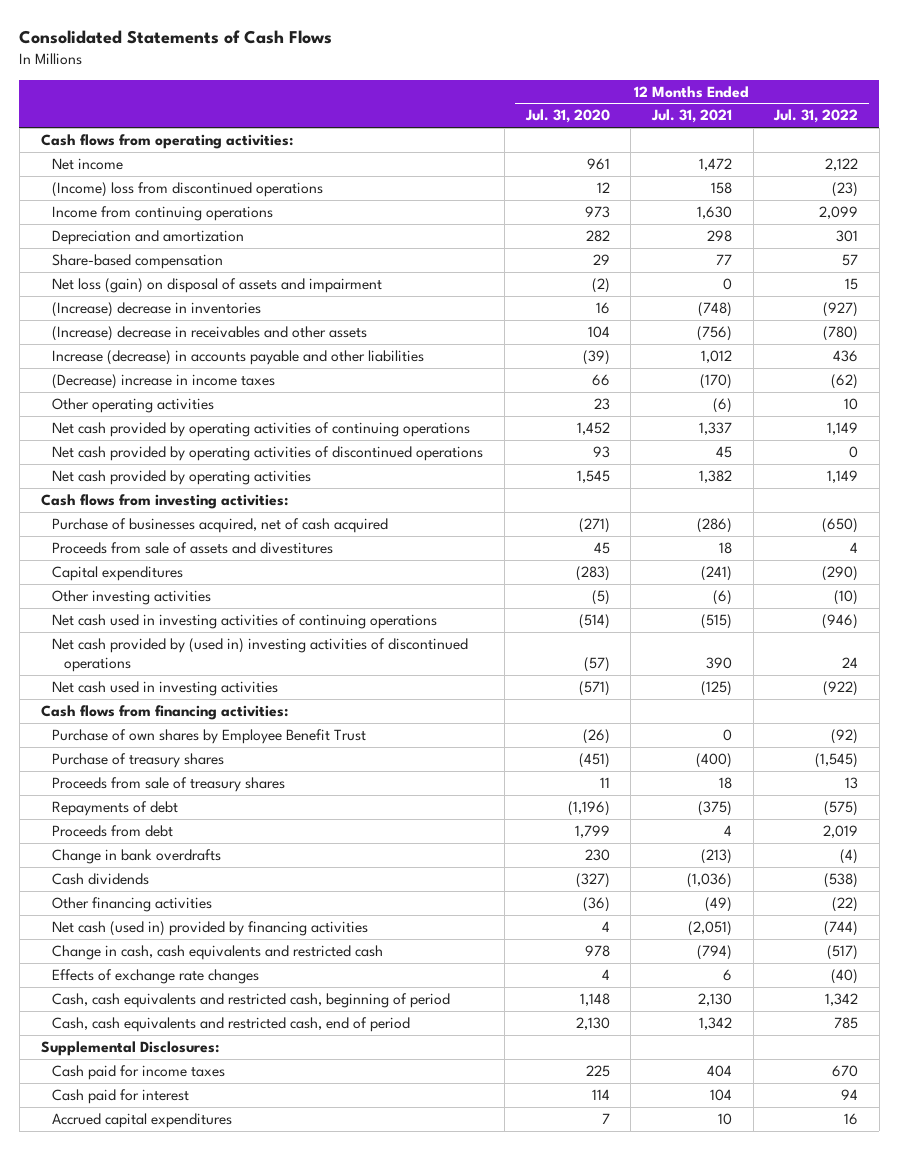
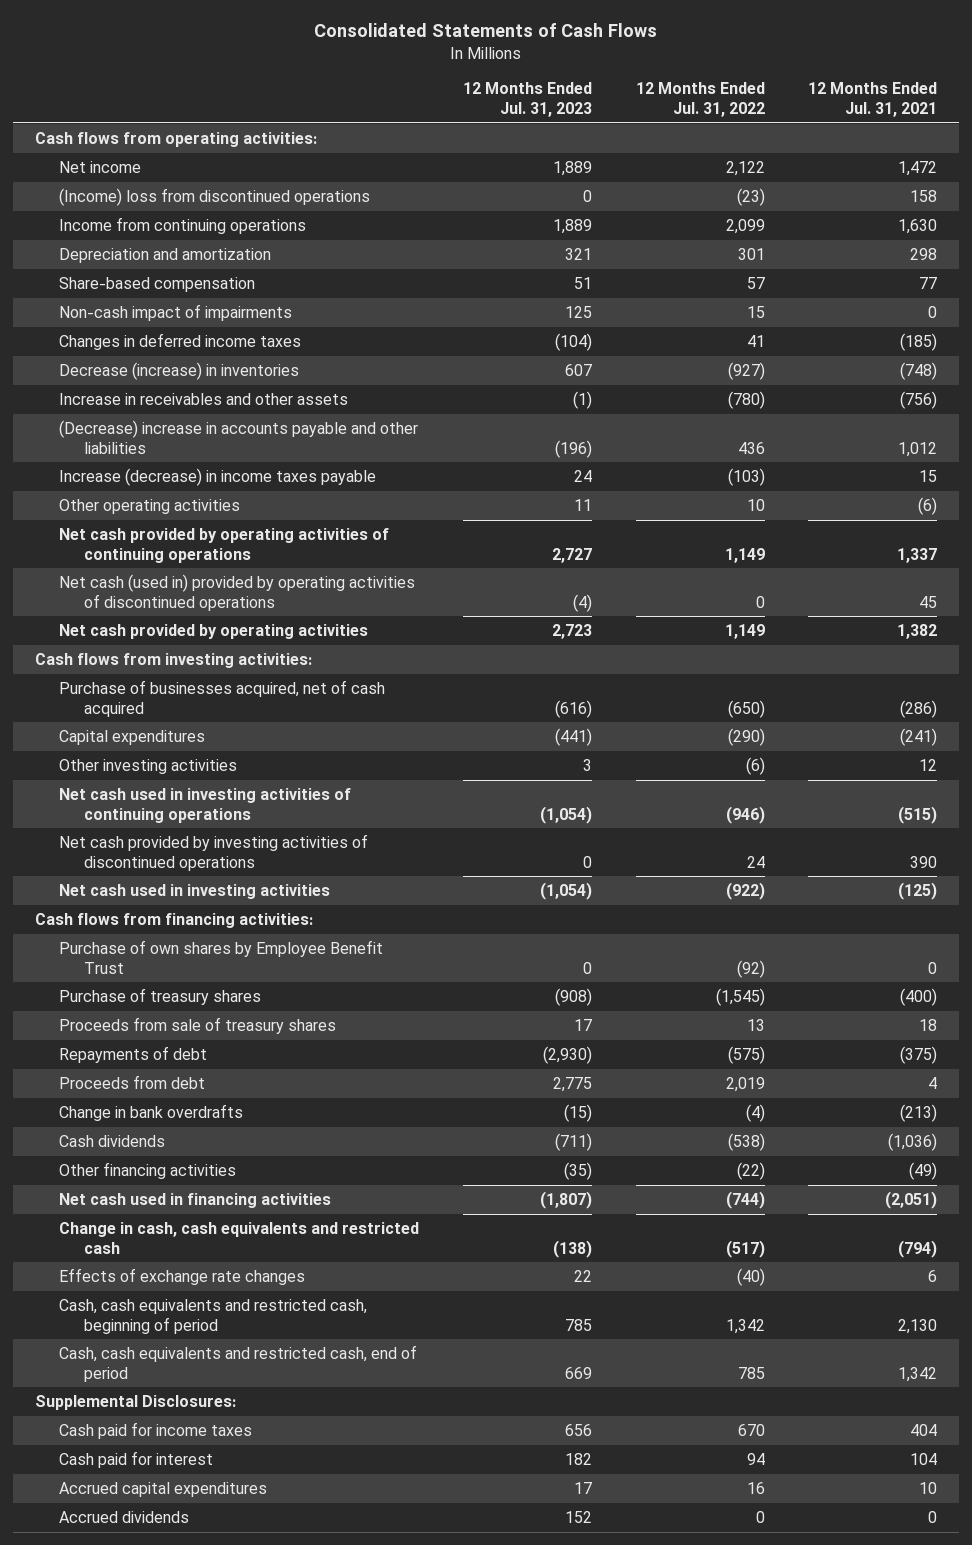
- | 12 Months Ended Jul. 31, 2020 | 12 Months Ended Jul. 31, 2021 | 12 Months Ended Jul. 31, 2022
+ | 12 Months Ended Jul. 31, 2023 | 12 Months Ended Jul. 31, 2022 | 12 Months Ended Jul. 31, 2021
- Net loss (gain) on disposal of assets and impairment | (2) | 0 | 15
- (Increase) decrease in inventories | 16 | (748) | (927)
- (Increase) decrease in receivables and other assets | 104 | (756) | (780)
- Increase (decrease) in accounts payable and other liabilities | (39) | 1,012 | 436
- (Decrease) increase in income taxes | 66 | (170) | (62)
+ Non-cash impact of impairments | 125 | 15 | 0
+ Changes in deferred income taxes | (104) | 41 | (185)
+ Decrease (increase) in inventories | 607 | (927) | (748)
+ Increase in receivables and other assets | (1) | (780) | (756)
+ (Decrease) increase in accounts payable and other liabilities | (196) | 436 | 1,012
+ Increase (decrease) in income taxes payable | 24 | (103) | 15
- Net cash provided by operating activities of discontinued operations | 93 | 45 | 0
+ Net cash (used in) provided by operating activities of discontinued operations | (4) | 0 | 45
- Proceeds from sale of assets and divestitures | 45 | 18 | 4
- Other investing activities | (5) | (6) | (10)
+ Other investing activities | 3 | (6) | 12
- Net cash provided by (used in) investing activities of discontinued operations | (57) | 390 | 24
+ Net cash provided by investing activities of discontinued operations | 0 | 24 | 390
- Net cash (used in) provided by financing activities | 4 | (2,051) | (744)
+ Net cash used in financing activities | (1,807) | (744) | (2,051)
+ Accrued dividends | 152 | 0 | 0

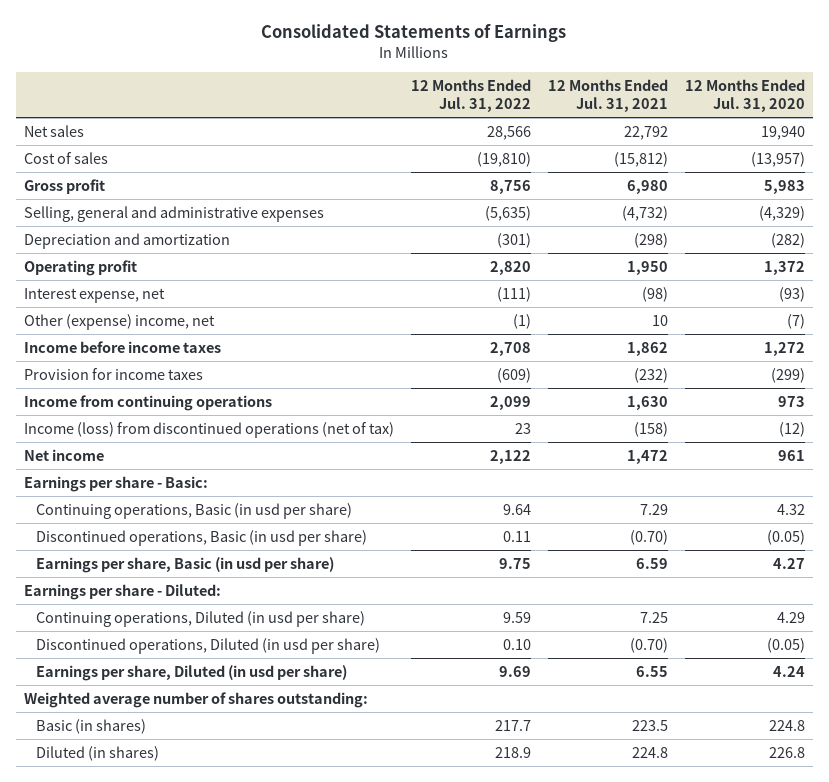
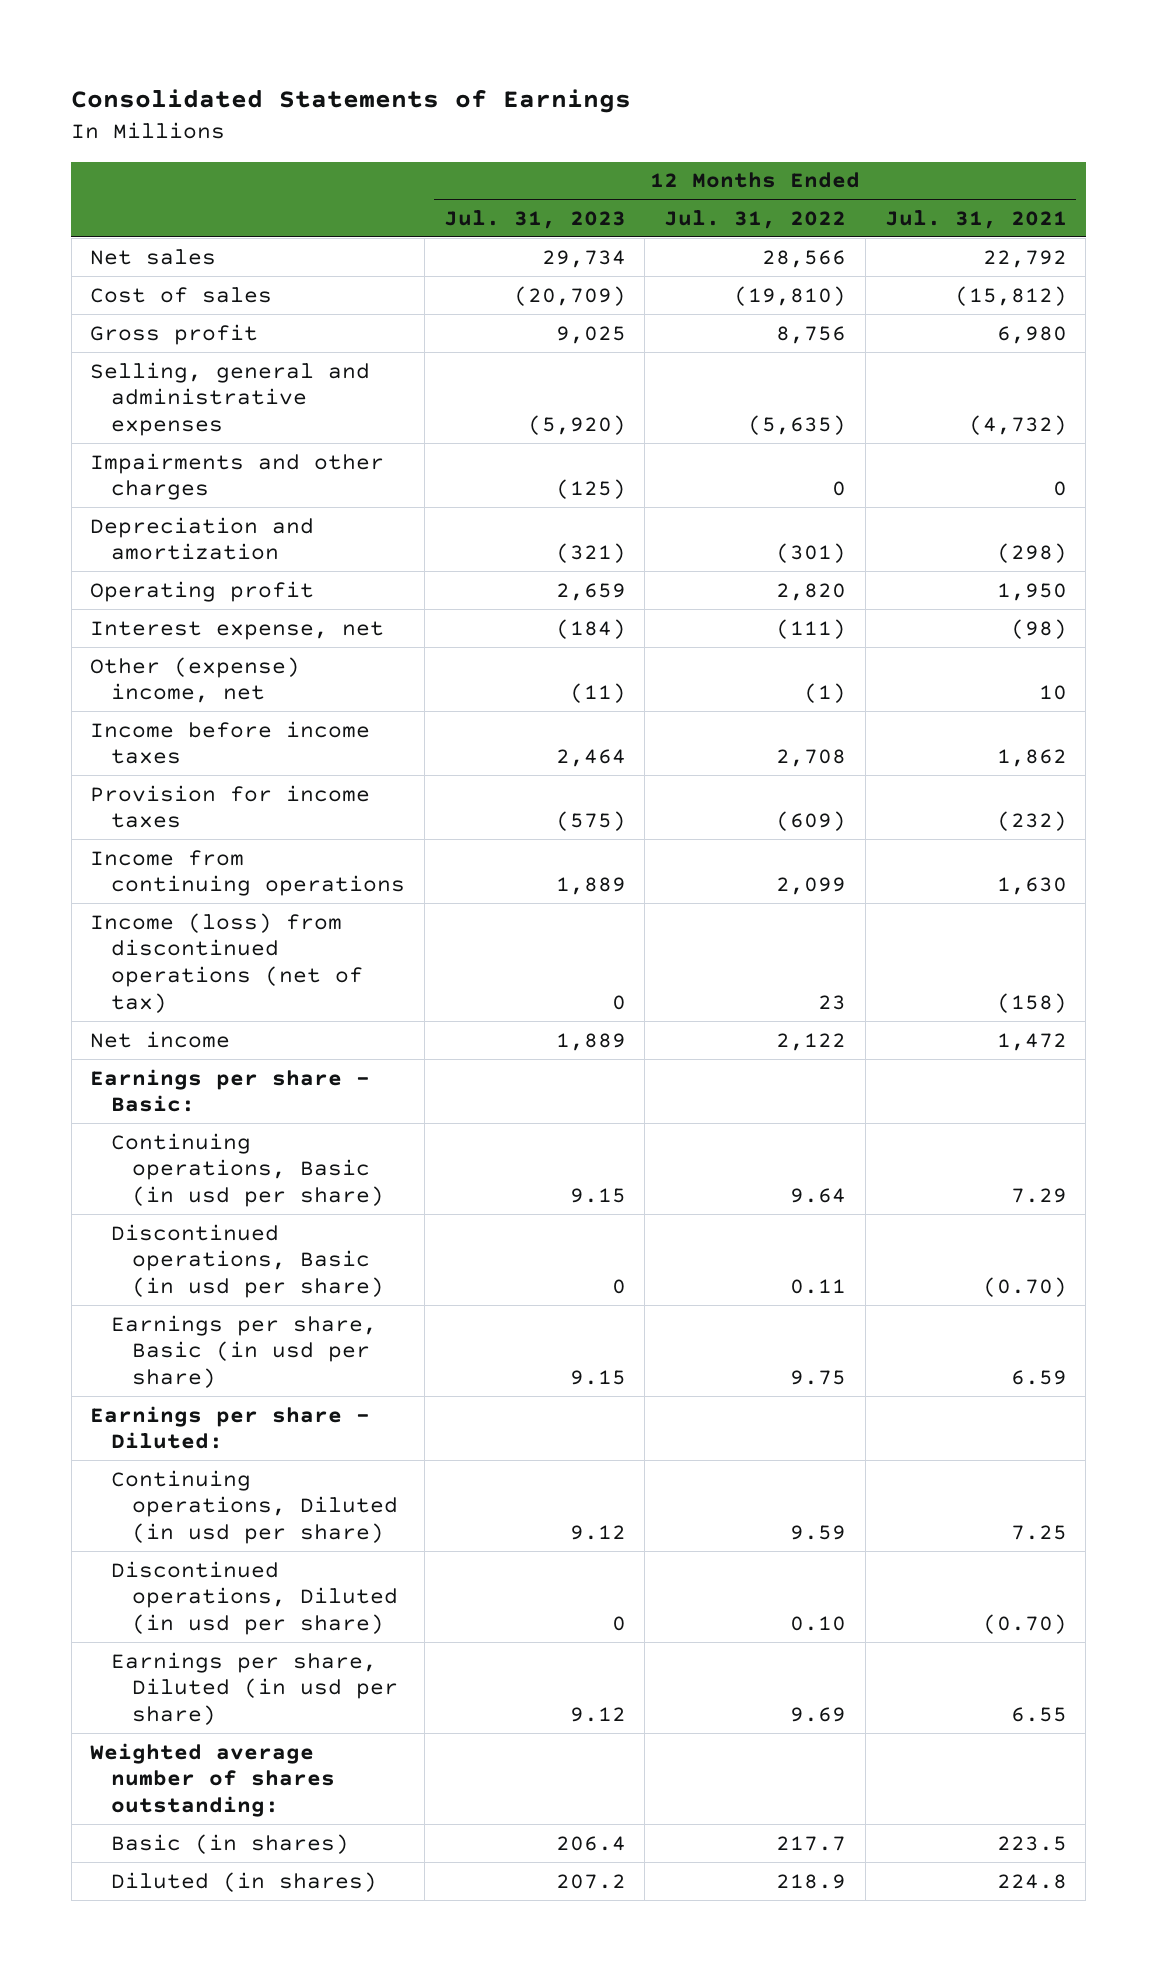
- | 12 Months Ended Jul. 31, 2022 | 12 Months Ended Jul. 31, 2021 | 12 Months Ended Jul. 31, 2020
+ | 12 Months Ended Jul. 31, 2023 | 12 Months Ended Jul. 31, 2022 | 12 Months Ended Jul. 31, 2021
+ Impairments and other charges | (125) | 0 | 0

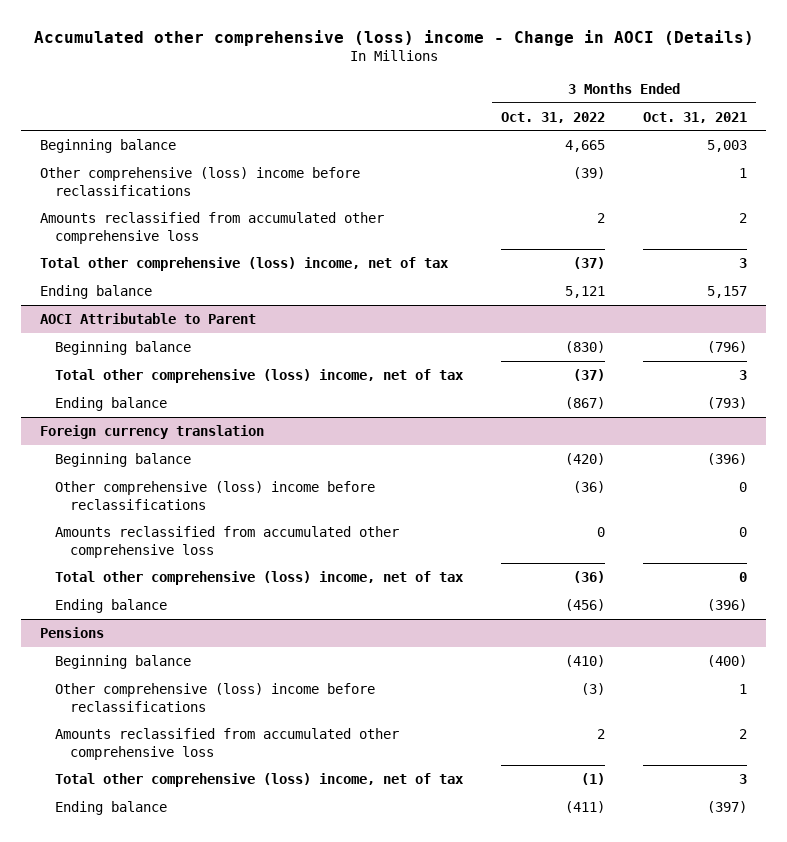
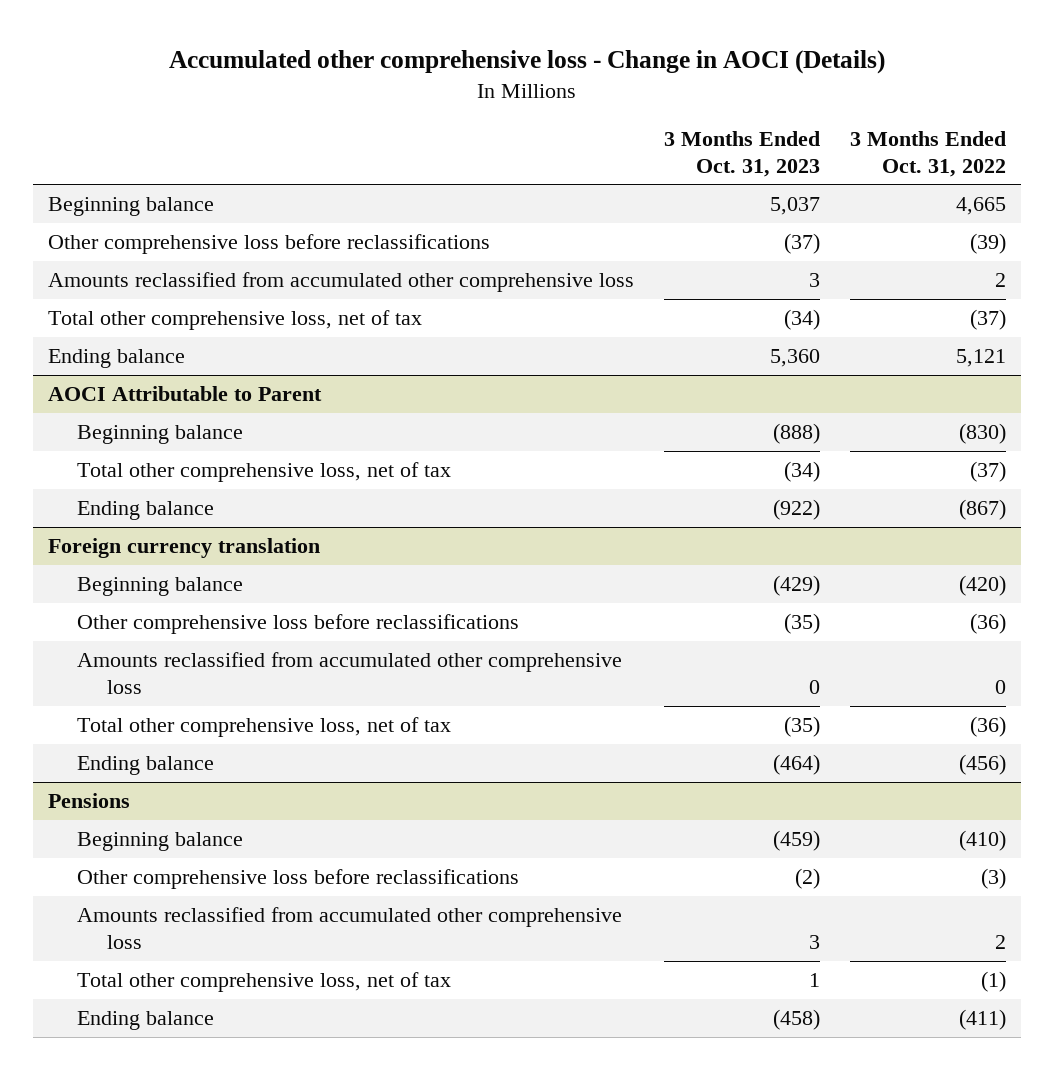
- Accumulated other comprehensive (loss) income - Change in AOCI (Details)
+ Accumulated other comprehensive loss - Change in AOCI (Details)
- | 3 Months Ended Oct. 31, 2022 | 3 Months Ended Oct. 31, 2021
+ | 3 Months Ended Oct. 31, 2023 | 3 Months Ended Oct. 31, 2022
- Other comprehensive (loss) income before reclassifications | (39) | 1
+ Other comprehensive loss before reclassifications | (37) | (39)
- Total other comprehensive (loss) income, net of tax | (37) | 3
+ Total other comprehensive loss, net of tax | (34) | (37)
@ AOCI Attributable to Parent
- Total other comprehensive (loss) income, net of tax | (37) | 3
+ Total other comprehensive loss, net of tax | (34) | (37)
@ Foreign currency translation
- Other comprehensive (loss) income before reclassifications | (36) | 0
+ Other comprehensive loss before reclassifications | (35) | (36)
- Total other comprehensive (loss) income, net of tax | (36) | 0
+ Total other comprehensive loss, net of tax | (35) | (36)
@ Pensions
- Other comprehensive (loss) income before reclassifications | (3) | 1
+ Other comprehensive loss before reclassifications | (2) | (3)
- Total other comprehensive (loss) income, net of tax | (1) | 3
+ Total other comprehensive loss, net of tax | 1 | (1)

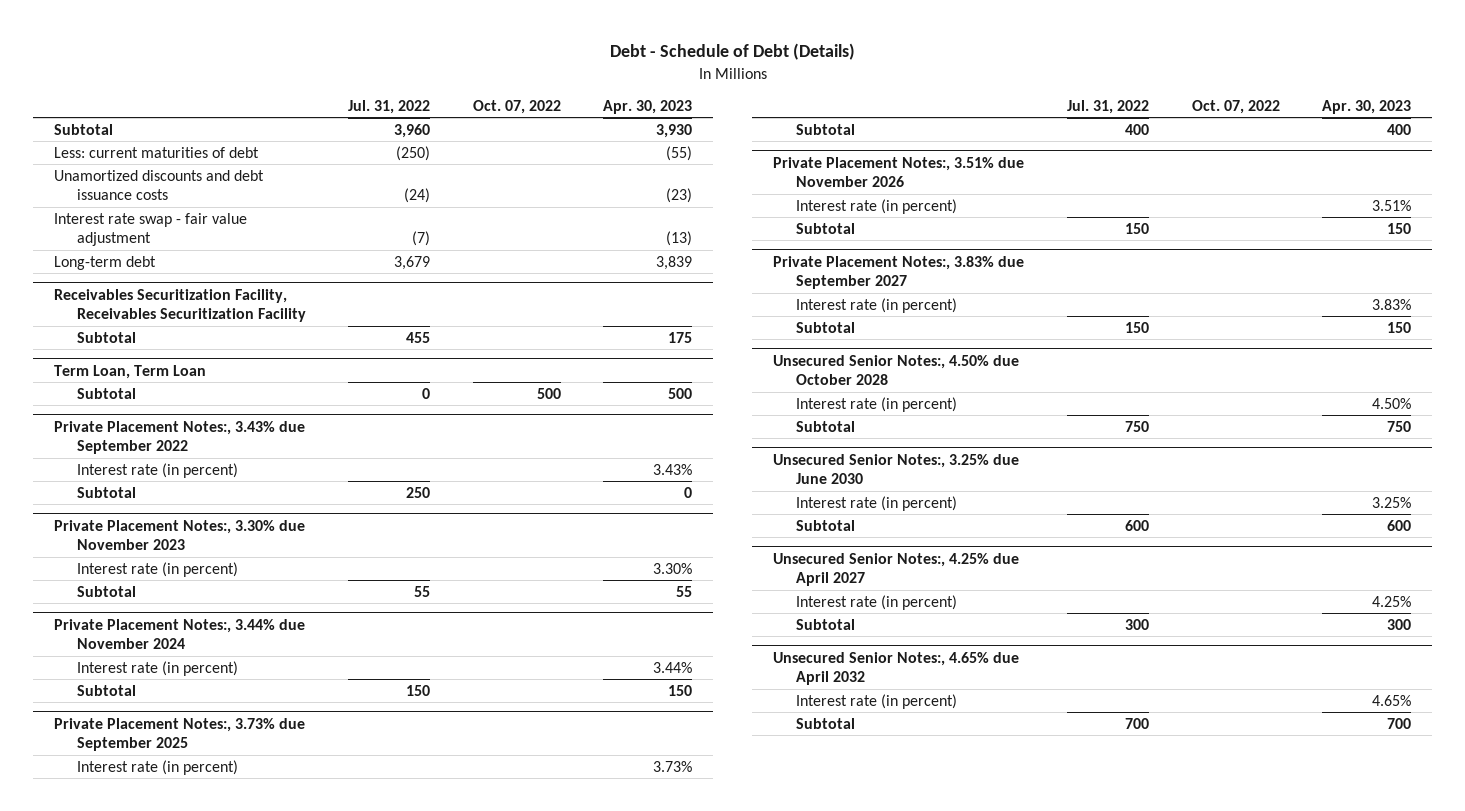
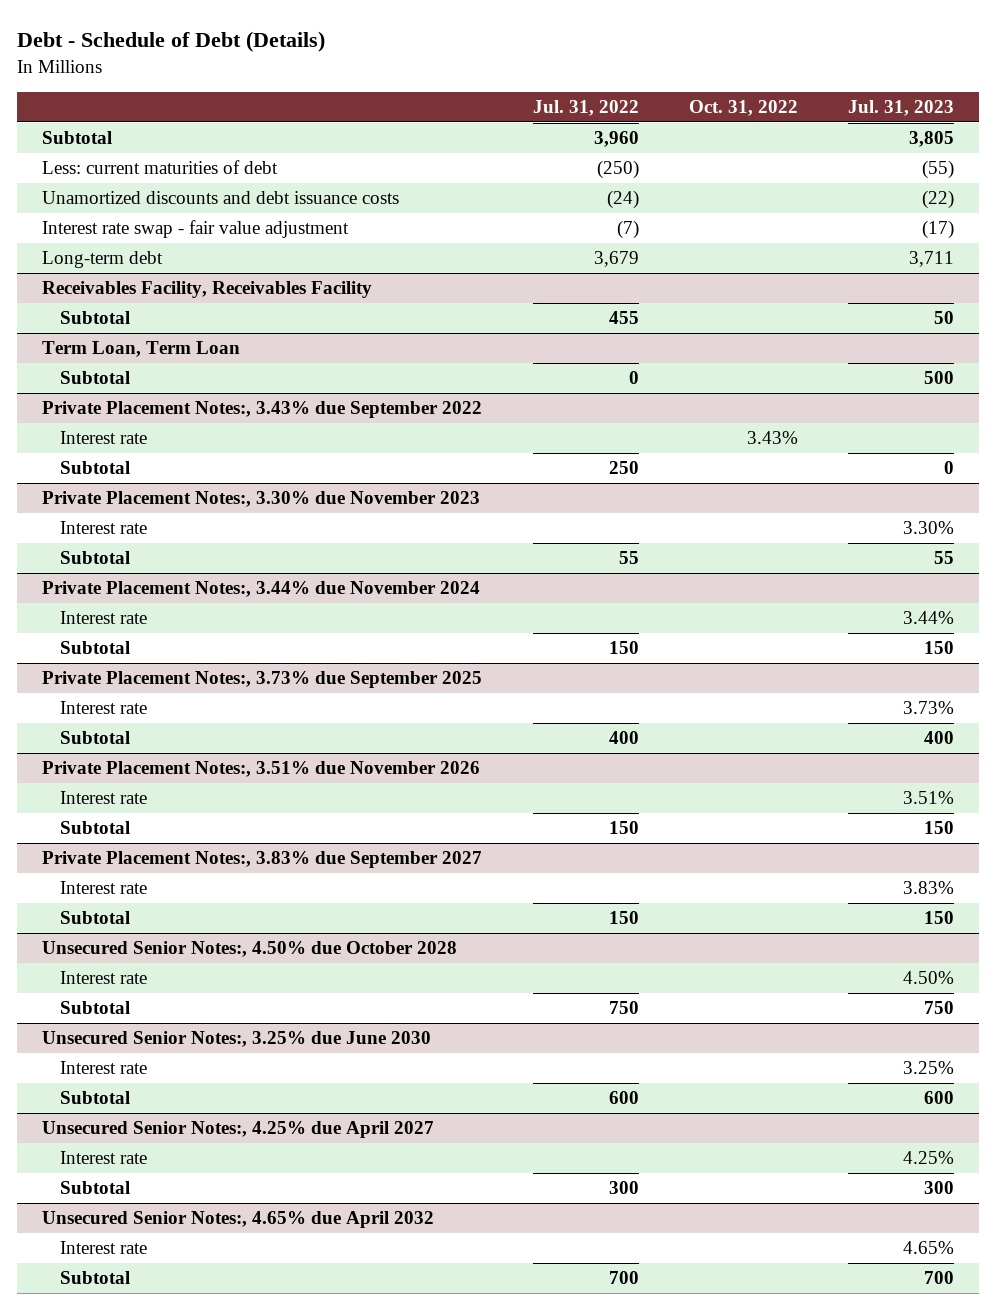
- | Jul. 31, 2022 | Oct. 07, 2022 | Apr. 30, 2023
+ | Jul. 31, 2022 | Oct. 31, 2022 | Jul. 31, 2023
- Receivables Securitization Facility, Receivables Securitization Facility
+ Receivables Facility, Receivables Facility
@ Private Placement Notes:, 3.43% due September 2022
- Interest rate (in percent) | | | 3.43%
+ Interest rate | | 3.43% |
@ Private Placement Notes:, 3.30% due November 2023
- Interest rate (in percent) | | | 3.30%
+ Interest rate | | | 3.30%
@ Private Placement Notes:, 3.44% due November 2024
- Interest rate (in percent) | | | 3.44%
+ Interest rate | | | 3.44%
@ Private Placement Notes:, 3.73% due September 2025
- Interest rate (in percent) | | | 3.73%
+ Interest rate | | | 3.73%
@ Private Placement Notes:, 3.51% due November 2026
- Interest rate (in percent) | | | 3.51%
+ Interest rate | | | 3.51%
@ Private Placement Notes:, 3.83% due September 2027
- Interest rate (in percent) | | | 3.83%
+ Interest rate | | | 3.83%
@ Unsecured Senior Notes:, 4.50% due October 2028
- Interest rate (in percent) | | | 4.50%
+ Interest rate | | | 4.50%
@ Unsecured Senior Notes:, 3.25% due June 2030
- Interest rate (in percent) | | | 3.25%
+ Interest rate | | | 3.25%
@ Unsecured Senior Notes:, 4.25% due April 2027
- Interest rate (in percent) | | | 4.25%
+ Interest rate | | | 4.25%
@ Unsecured Senior Notes:, 4.65% due April 2032
- Interest rate (in percent) | | | 4.65%
+ Interest rate | | | 4.65%

